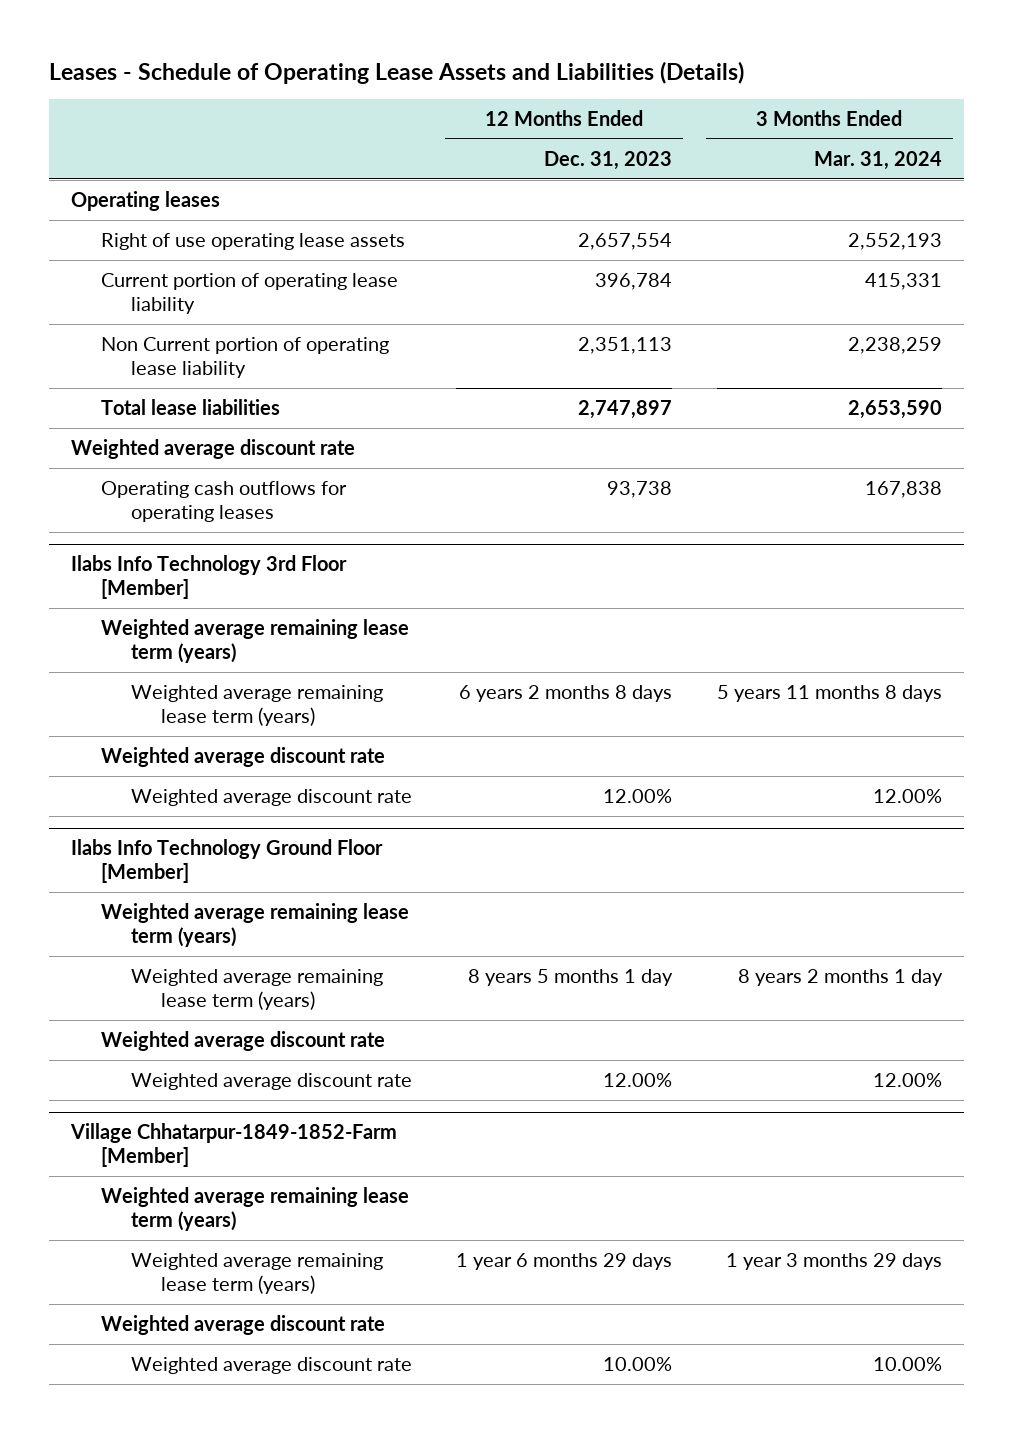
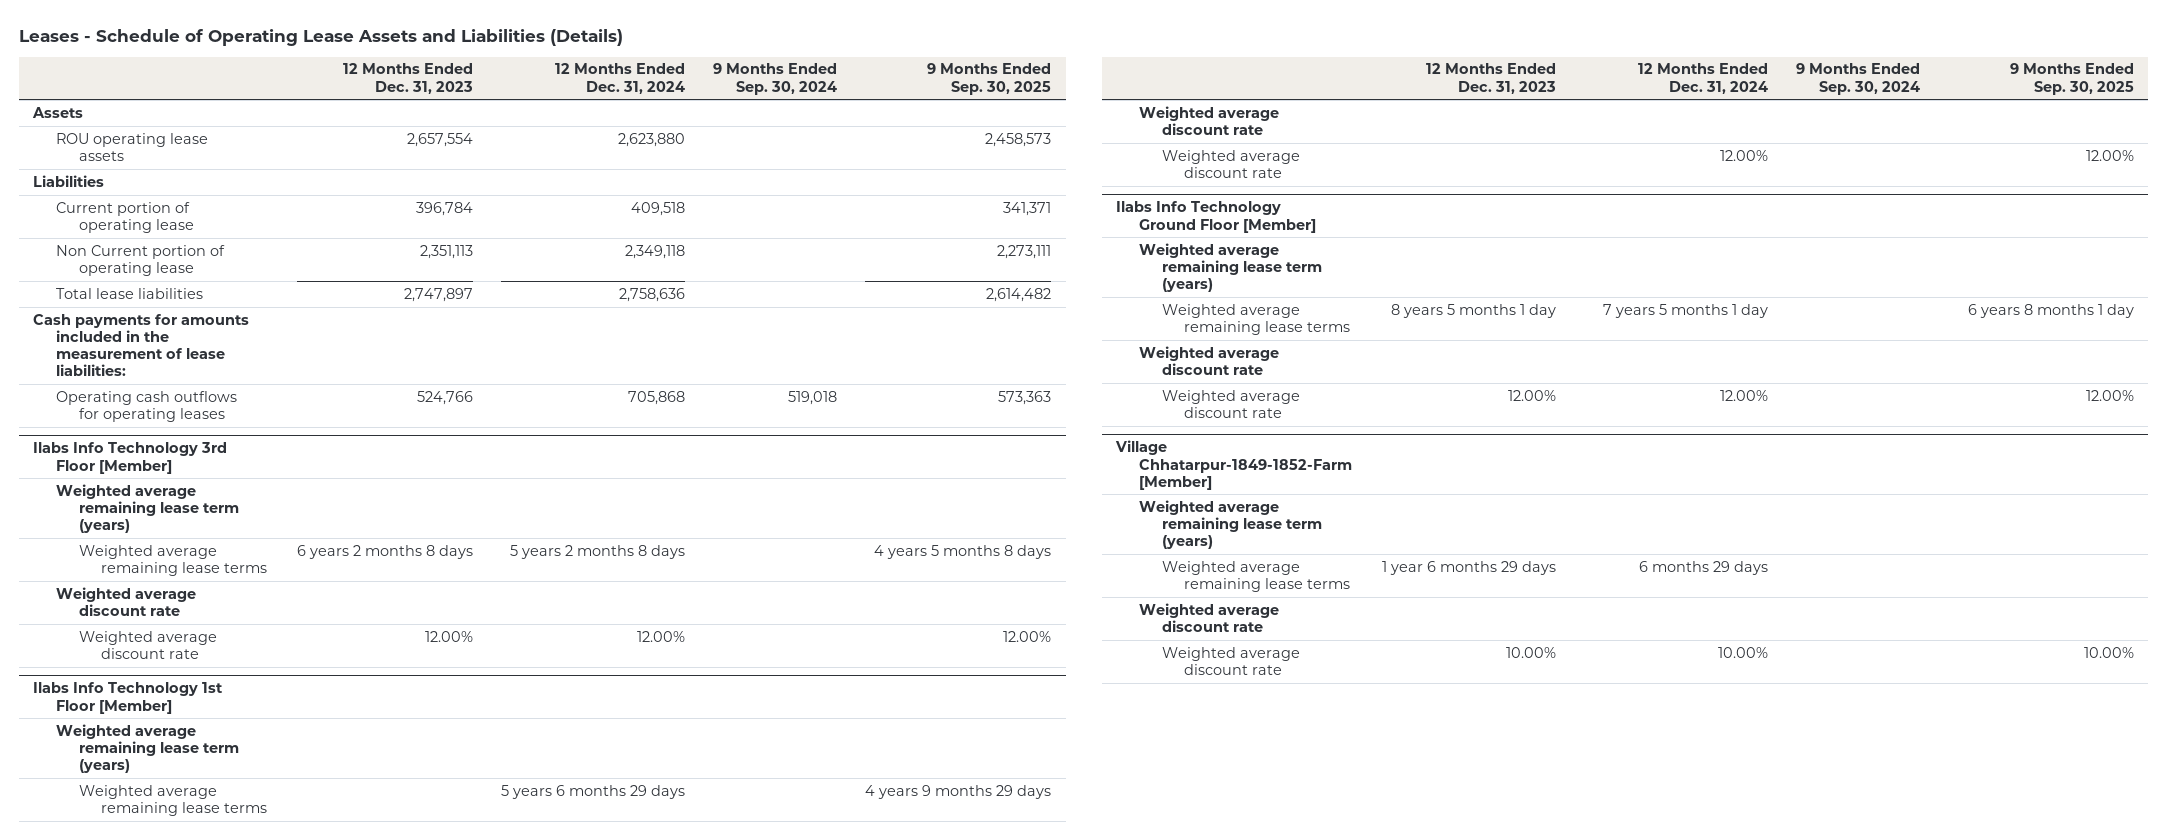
- | 12 Months Ended Dec. 31, 2023 | 3 Months Ended Mar. 31, 2024
+ | 12 Months Ended Dec. 31, 2023 | 12 Months Ended Dec. 31, 2024 | 9 Months Ended Sep. 30, 2024 | 9 Months Ended Sep. 30, 2025
- Operating leases
- Right of use operating lease assets | 2,657,554 | 2,552,193
- Current portion of operating lease liability | 396,784 | 415,331
- Non Current portion of operating lease liability | 2,351,113 | 2,238,259
+ Assets
+ ROU operating lease assets | 2,657,554 | 2,623,880 | | 2,458,573
+ Liabilities
+ Current portion of operating lease | 396,784 | 409,518 | | 341,371
+ Non Current portion of operating lease | 2,351,113 | 2,349,118 | | 2,273,111
- Weighted average discount rate
- Operating cash outflows for operating leases | 93,738 | 167,838
+ Cash payments for amounts included in the measurement of lease liabilities:
+ Operating cash outflows for operating leases | 524,766 | 705,868 | 519,018 | 573,363
@ Ilabs Info Technology 3rd Floor [Member]
- Weighted average remaining lease term (years) | 6 years 2 months 8 days | 5 years 11 months 8 days
+ Weighted average remaining lease terms | 6 years 2 months 8 days | 5 years 2 months 8 days | | 4 years 5 months 8 days
+ Ilabs Info Technology 1st Floor [Member]
+ Weighted average remaining lease term (years)
+ Weighted average remaining lease terms | | 5 years 6 months 29 days | | 4 years 9 months 29 days
+ Weighted average discount rate
+ Weighted average discount rate | | 12.00% | | 12.00%
@ Ilabs Info Technology Ground Floor [Member]
- Weighted average remaining lease term (years) | 8 years 5 months 1 day | 8 years 2 months 1 day
+ Weighted average remaining lease terms | 8 years 5 months 1 day | 7 years 5 months 1 day | | 6 years 8 months 1 day
@ Village Chhatarpur-1849-1852-Farm [Member]
- Weighted average remaining lease term (years) | 1 year 6 months 29 days | 1 year 3 months 29 days
+ Weighted average remaining lease terms | 1 year 6 months 29 days | 6 months 29 days | |

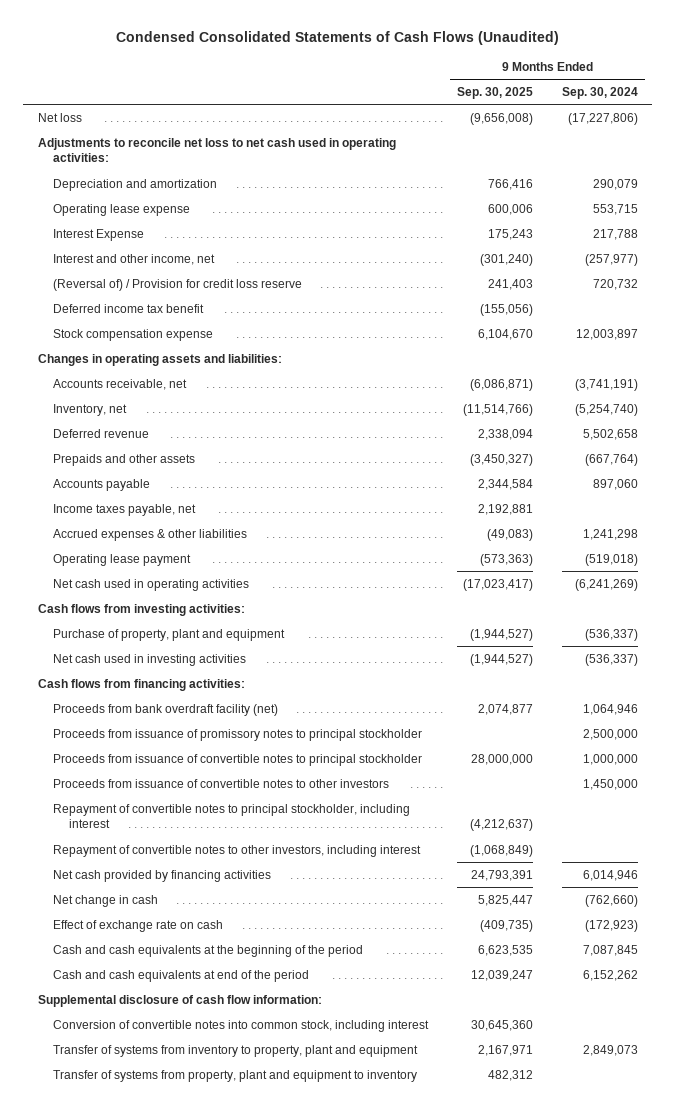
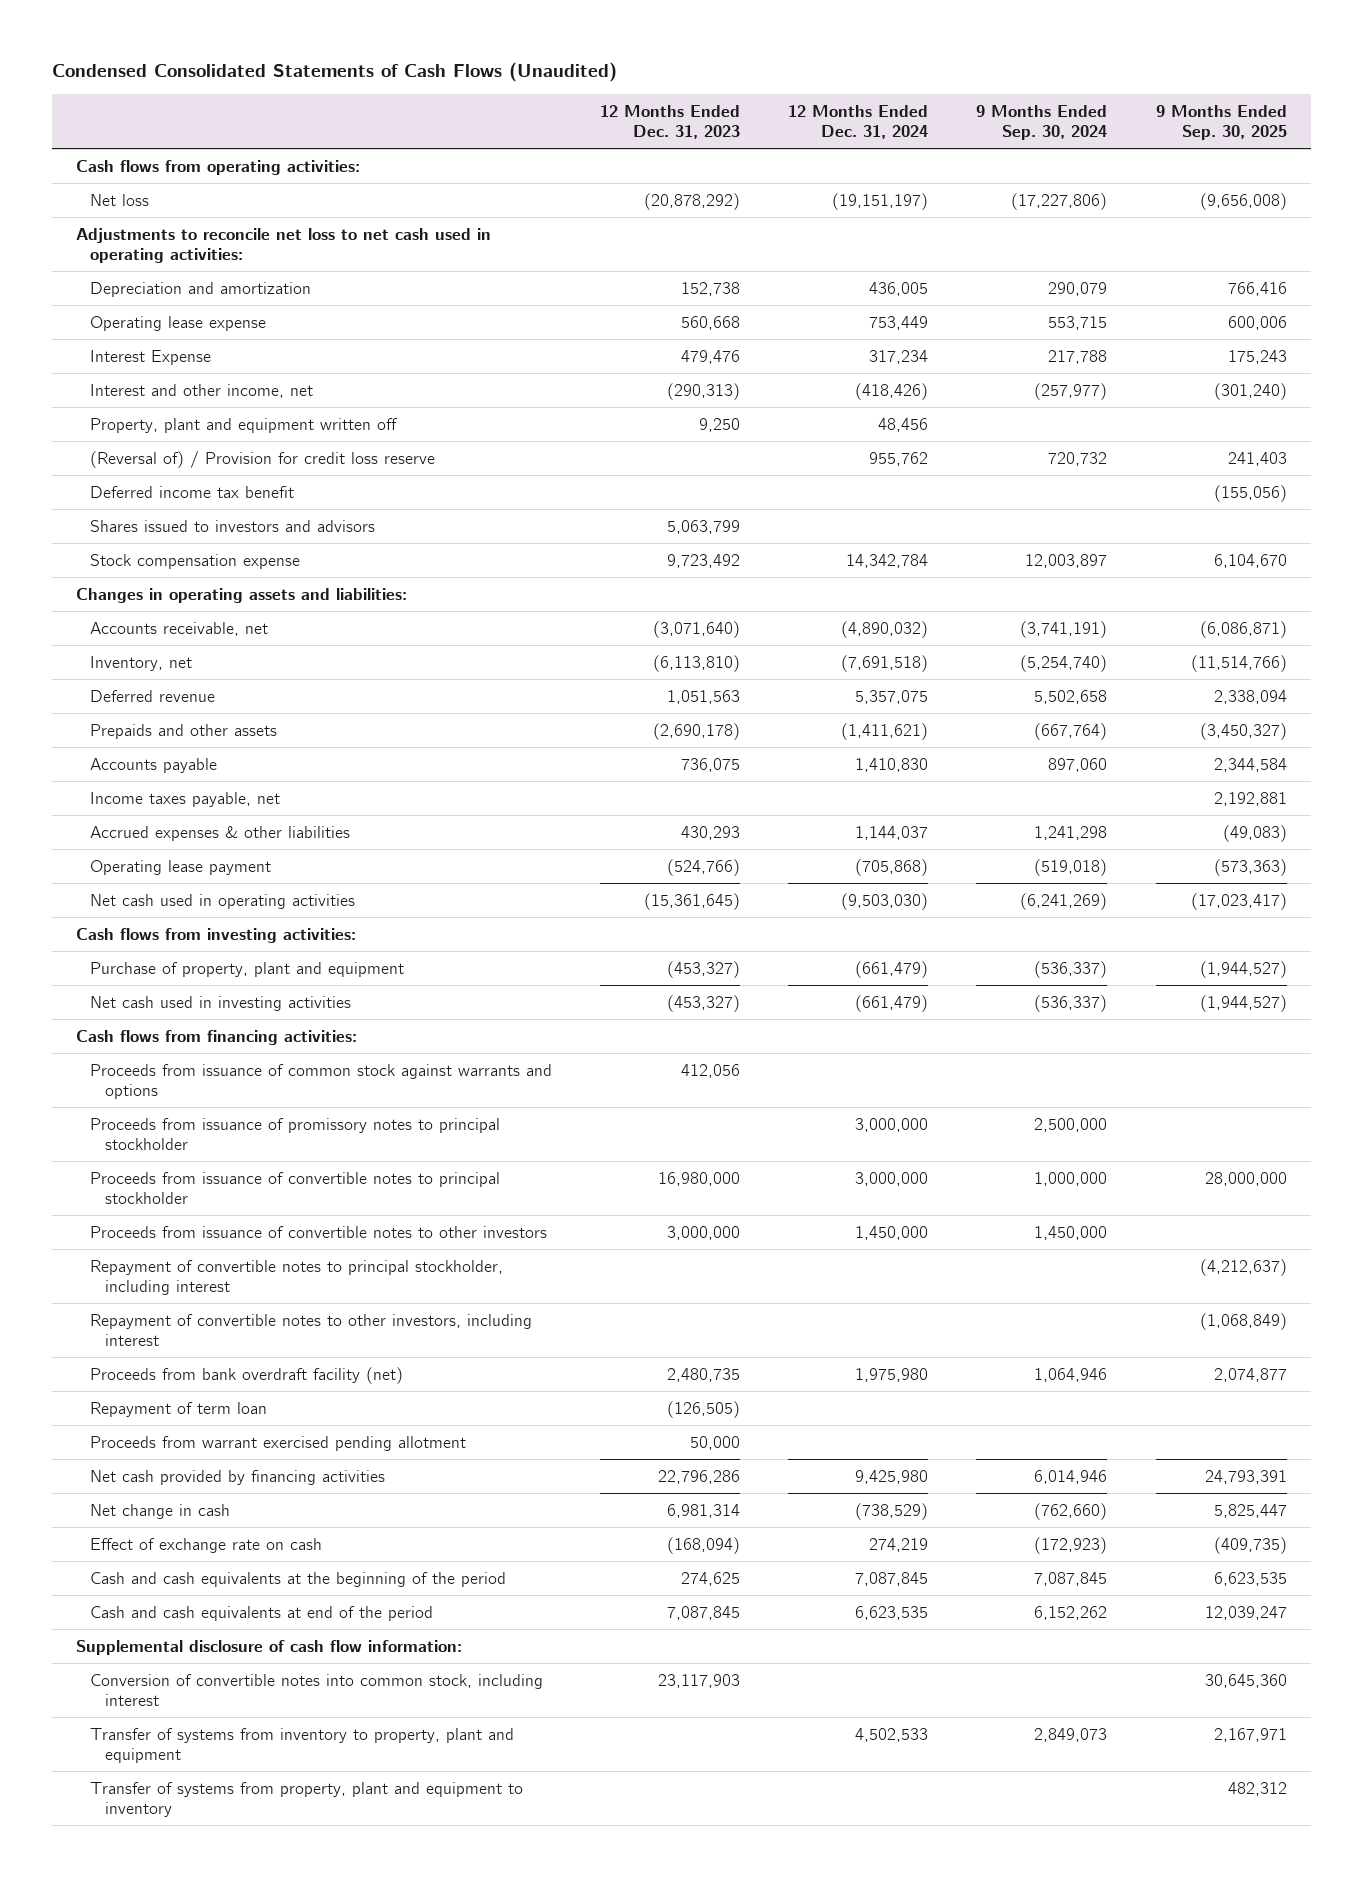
- | 9 Months Ended Sep. 30, 2025 | 9 Months Ended Sep. 30, 2024
+ | 12 Months Ended Dec. 31, 2023 | 12 Months Ended Dec. 31, 2024 | 9 Months Ended Sep. 30, 2024 | 9 Months Ended Sep. 30, 2025
+ Cash flows from operating activities:
+ Property, plant and equipment written off | 9,250 | 48,456 | |
+ Shares issued to investors and advisors | 5,063,799 | | |
+ Proceeds from issuance of common stock against warrants and options | 412,056 | | |
moved down: Proceeds from bank overdraft facility (net) | 2,480,735 | 1,975,980 | 1,064,946 | 2,074,877
+ Repayment of term loan | (126,505) | | |
+ Proceeds from warrant exercised pending allotment | 50,000 | | |

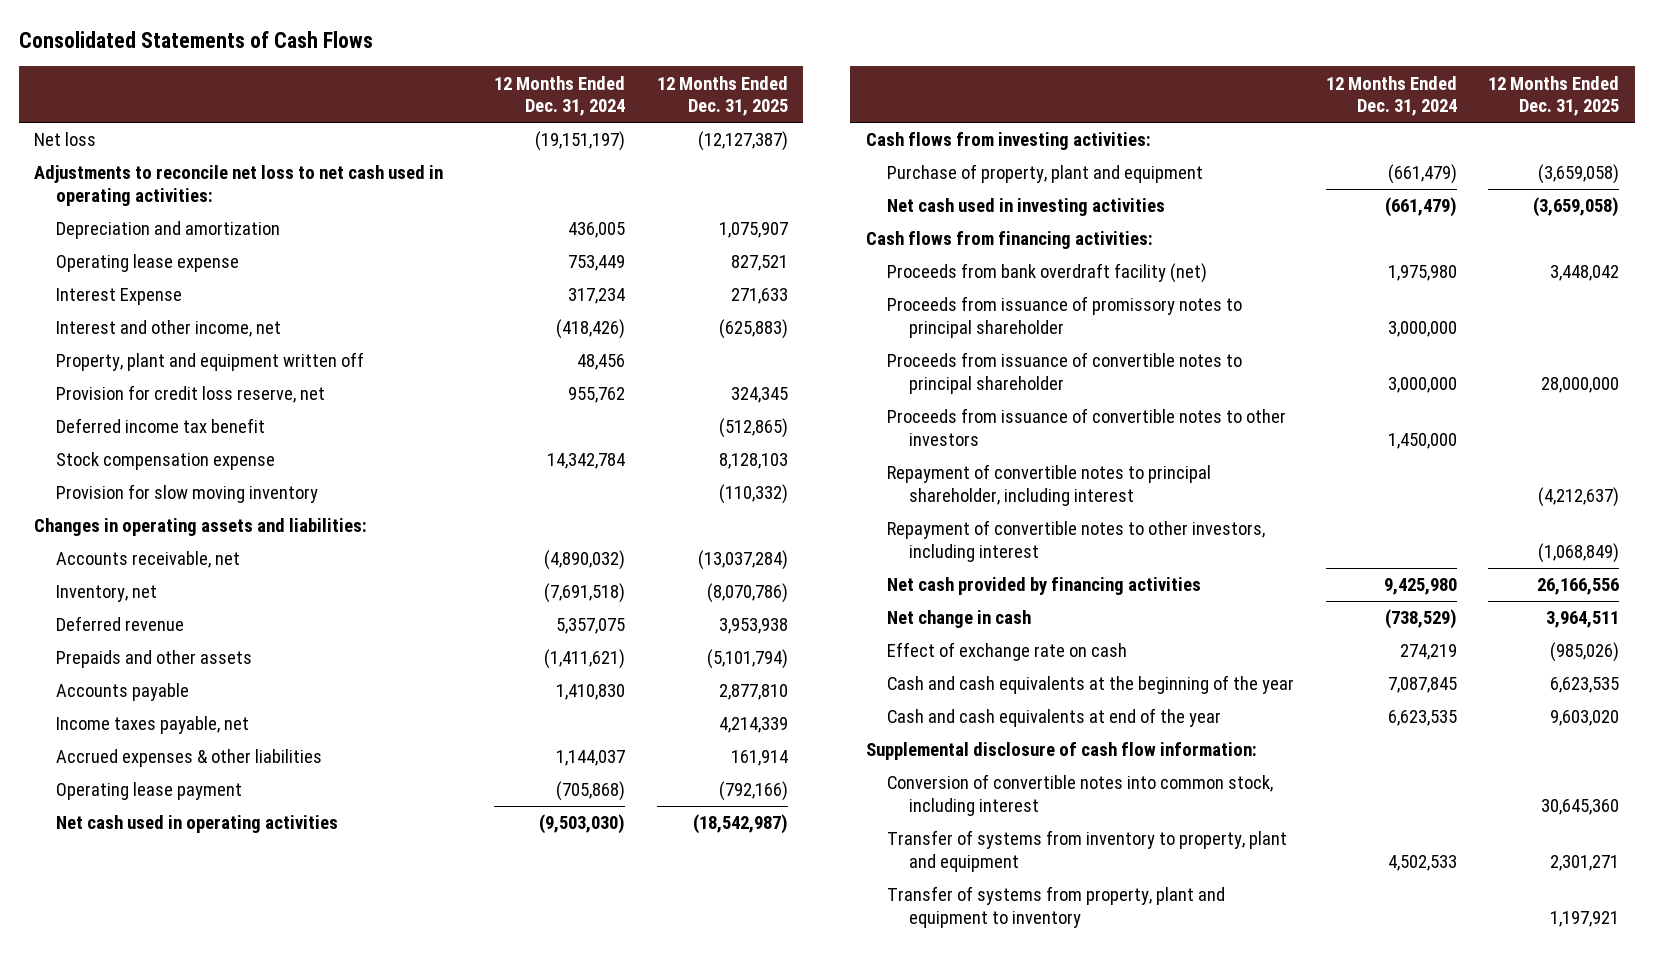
- Condensed Consolidated Statements of Cash Flows (Unaudited)
+ Consolidated Statements of Cash Flows
- | 12 Months Ended Dec. 31, 2023 | 12 Months Ended Dec. 31, 2024 | 9 Months Ended Sep. 30, 2024 | 9 Months Ended Sep. 30, 2025
+ | 12 Months Ended Dec. 31, 2024 | 12 Months Ended Dec. 31, 2025
- Cash flows from operating activities:
- (Reversal of) / Provision for credit loss reserve | | 955,762 | 720,732 | 241,403
+ Provision for credit loss reserve, net | 955,762 | 324,345
- Shares issued to investors and advisors | 5,063,799 | | |
+ Provision for slow moving inventory | | (110,332)
- Proceeds from issuance of common stock against warrants and options | 412,056 | | |
- Proceeds from issuance of promissory notes to principal stockholder | | 3,000,000 | 2,500,000 |
- Proceeds from issuance of convertible notes to principal stockholder | 16,980,000 | 3,000,000 | 1,000,000 | 28,000,000
moved up: Proceeds from bank overdraft facility (net) | 1,975,980 | 3,448,042
+ Proceeds from issuance of promissory notes to principal shareholder | 3,000,000 |
+ Proceeds from issuance of convertible notes to principal shareholder | 3,000,000 | 28,000,000
- Repayment of convertible notes to principal stockholder, including interest | | | | (4,212,637)
+ Repayment of convertible notes to principal shareholder, including interest | | (4,212,637)
- Repayment of term loan | (126,505) | | |
- Proceeds from warrant exercised pending allotment | 50,000 | | |
- Cash and cash equivalents at the beginning of the period | 274,625 | 7,087,845 | 7,087,845 | 6,623,535
- Cash and cash equivalents at end of the period | 7,087,845 | 6,623,535 | 6,152,262 | 12,039,247
+ Cash and cash equivalents at the beginning of the year | 7,087,845 | 6,623,535
+ Cash and cash equivalents at end of the year | 6,623,535 | 9,603,020

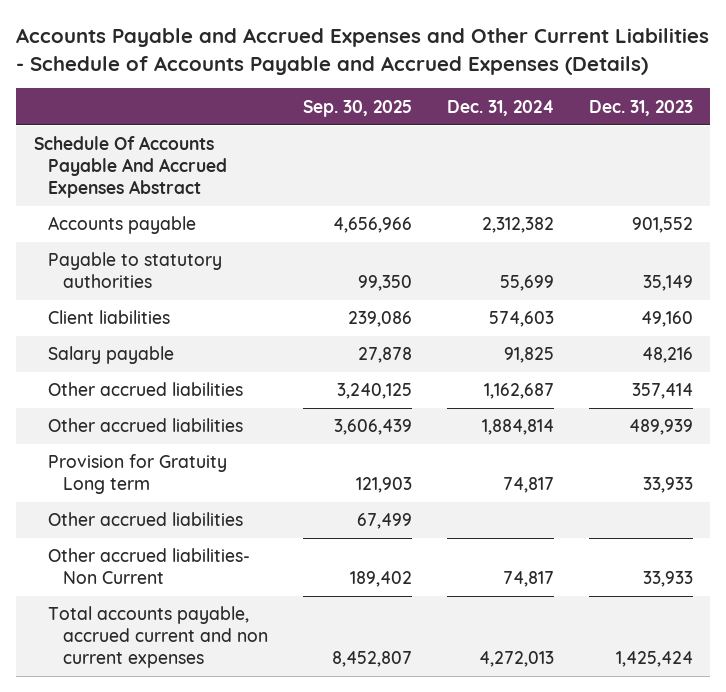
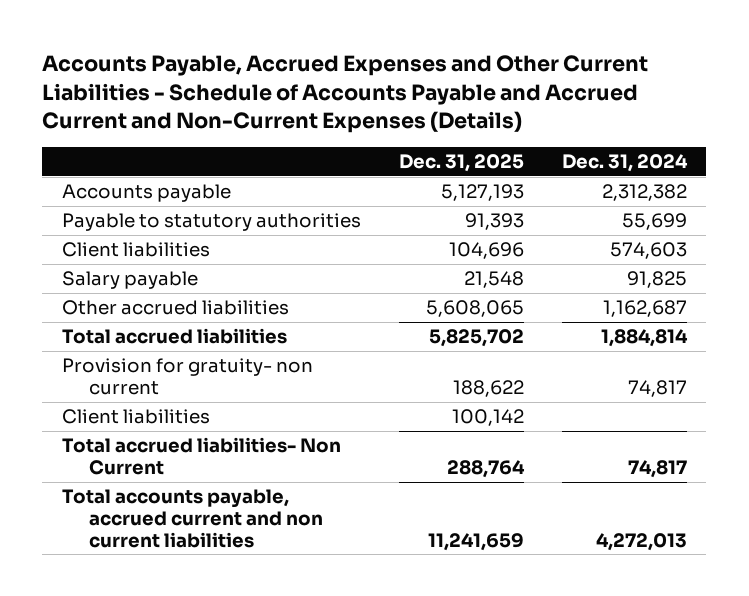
- Accounts Payable and Accrued Expenses and Other Current Liabilities - Schedule of Accounts Payable and Accrued Expenses (Details)
+ Accounts Payable, Accrued Expenses and Other Current Liabilities - Schedule of Accounts Payable and Accrued Current and Non-Current Expenses (Details)
- | Sep. 30, 2025 | Dec. 31, 2024 | Dec. 31, 2023
+ | Dec. 31, 2025 | Dec. 31, 2024
- Schedule Of Accounts Payable And Accrued Expenses Abstract
- Other accrued liabilities | 3,606,439 | 1,884,814 | 489,939
- Provision for Gratuity Long term | 121,903 | 74,817 | 33,933
- Other accrued liabilities | 67,499 | |
- Other accrued liabilities- Non Current | 189,402 | 74,817 | 33,933
- Total accounts payable, accrued current and non current expenses | 8,452,807 | 4,272,013 | 1,425,424
+ Total accrued liabilities | 5,825,702 | 1,884,814
+ Provision for gratuity- non current | 188,622 | 74,817
+ Client liabilities | 100,142 |
+ Total accrued liabilities- Non Current | 288,764 | 74,817
+ Total accounts payable, accrued current and non current liabilities | 11,241,659 | 4,272,013

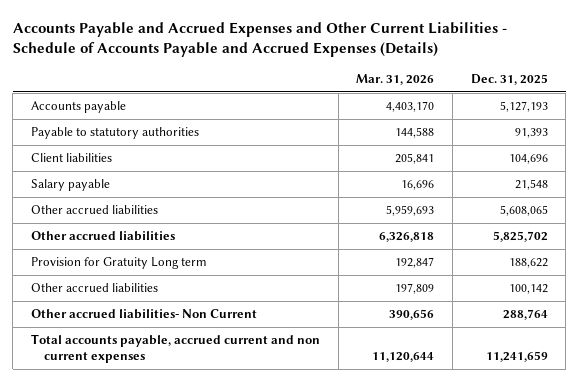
- Accounts Payable, Accrued Expenses and Other Current Liabilities - Schedule of Accounts Payable and Accrued Current and Non-Current Expenses (Details)
+ Accounts Payable and Accrued Expenses and Other Current Liabilities - Schedule of Accounts Payable and Accrued Expenses (Details)
- | Dec. 31, 2025 | Dec. 31, 2024
+ | Mar. 31, 2026 | Dec. 31, 2025
- Total accrued liabilities | 5,825,702 | 1,884,814
- Provision for gratuity- non current | 188,622 | 74,817
- Client liabilities | 100,142 |
- Total accrued liabilities- Non Current | 288,764 | 74,817
- Total accounts payable, accrued current and non current liabilities | 11,241,659 | 4,272,013
+ Other accrued liabilities | 6,326,818 | 5,825,702
+ Provision for Gratuity Long term | 192,847 | 188,622
+ Other accrued liabilities | 197,809 | 100,142
+ Other accrued liabilities- Non Current | 390,656 | 288,764
+ Total accounts payable, accrued current and non current expenses | 11,120,644 | 11,241,659

